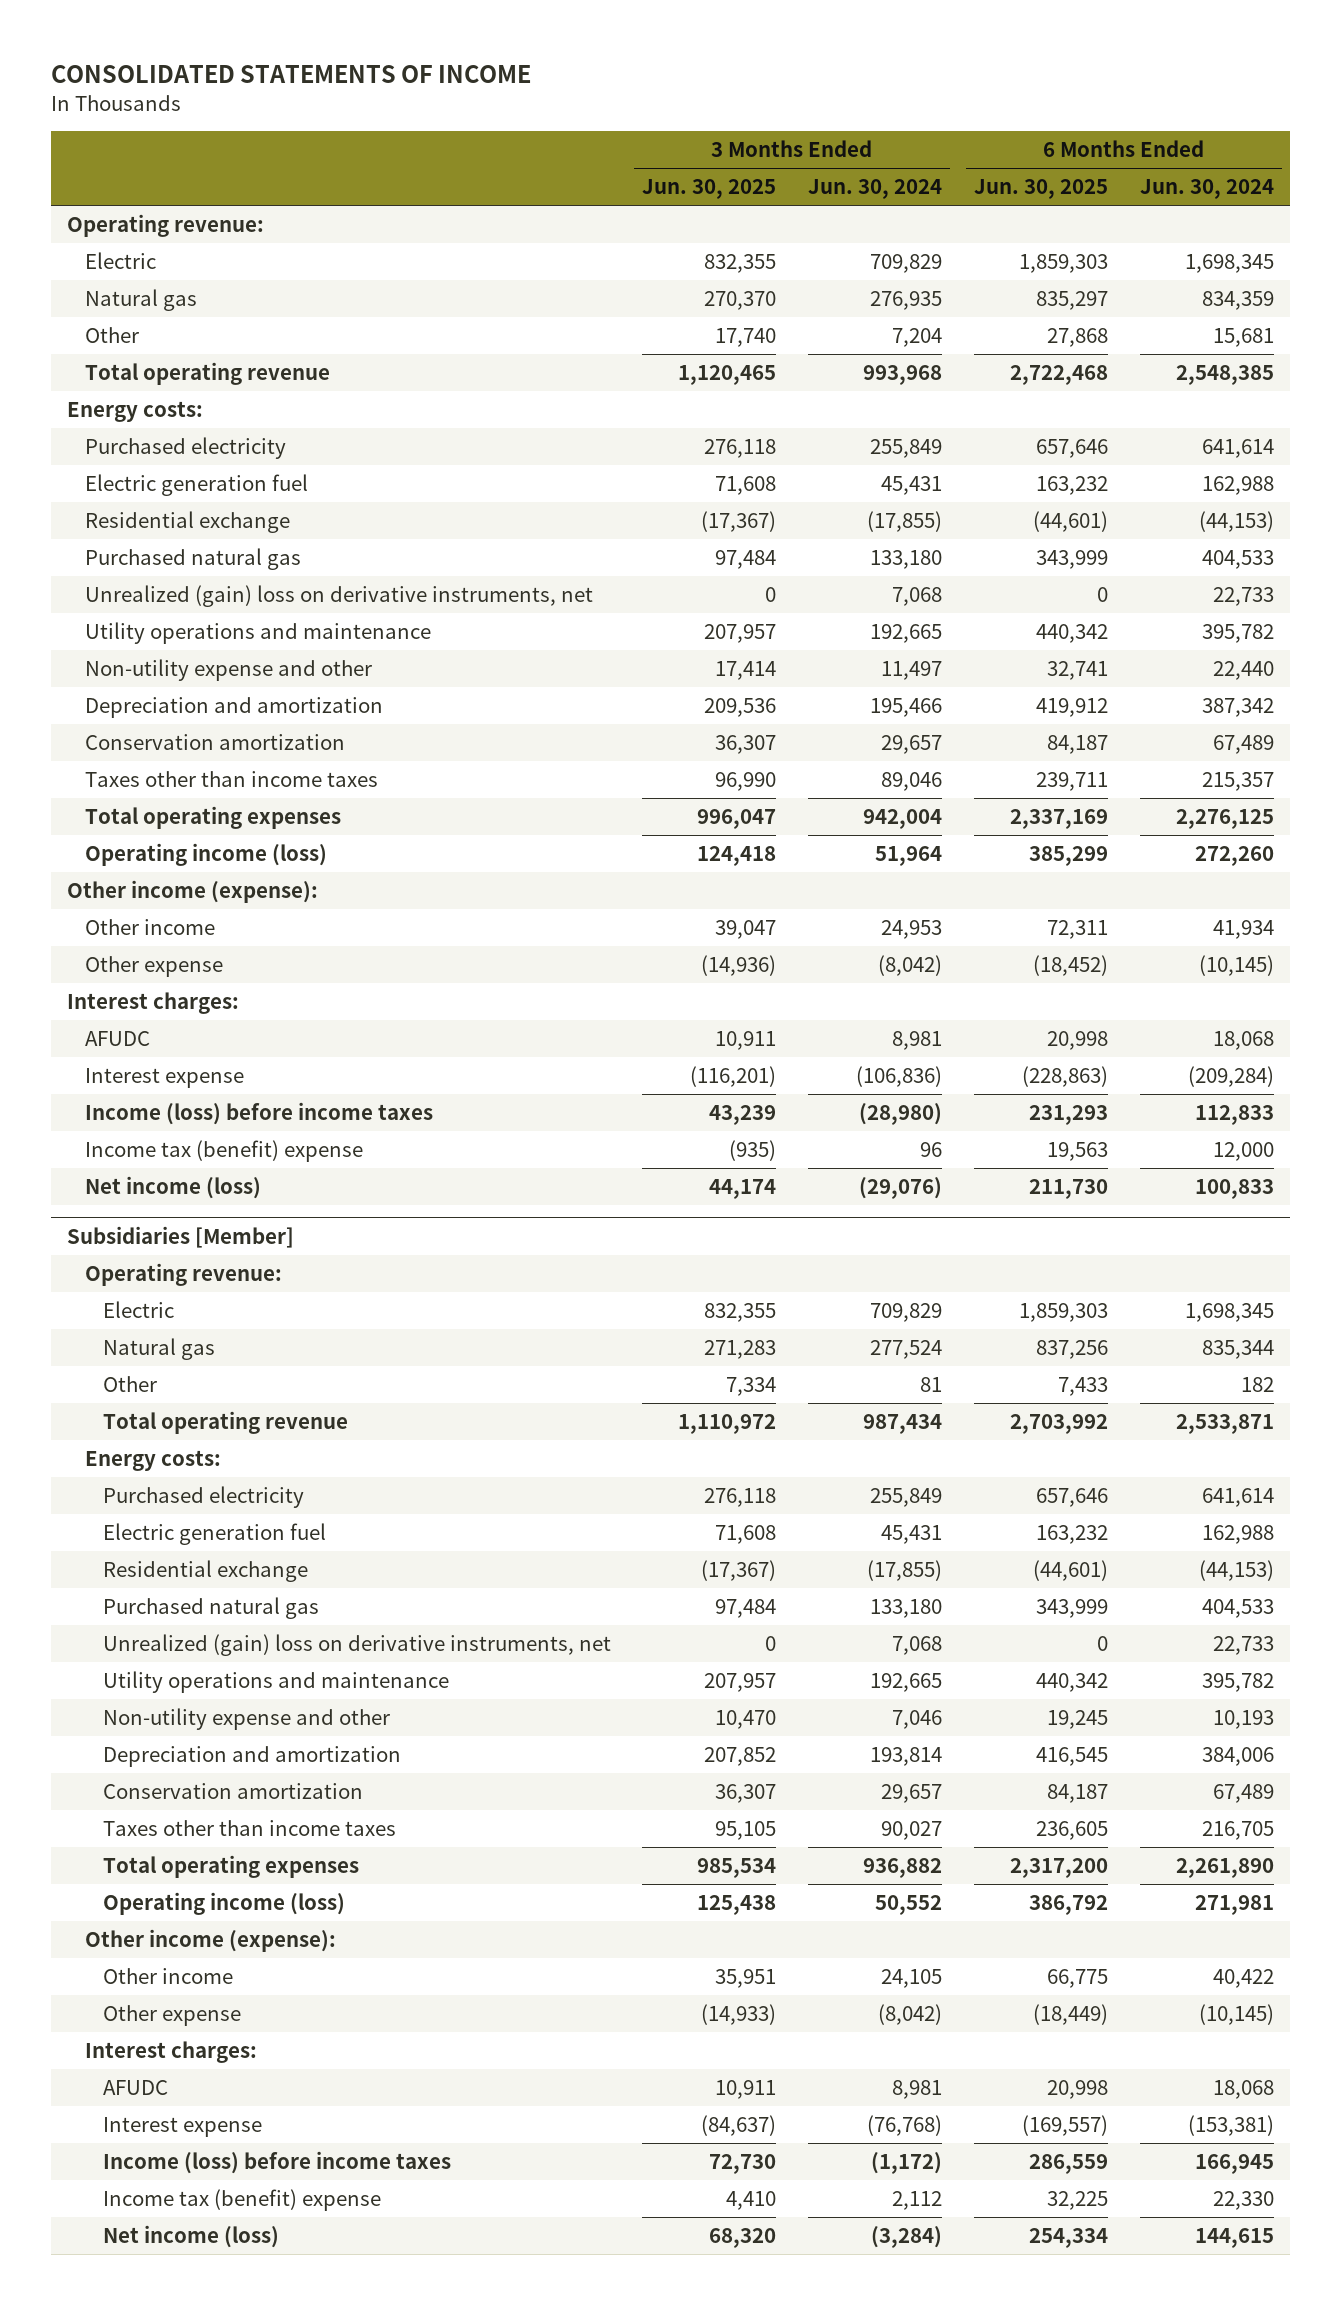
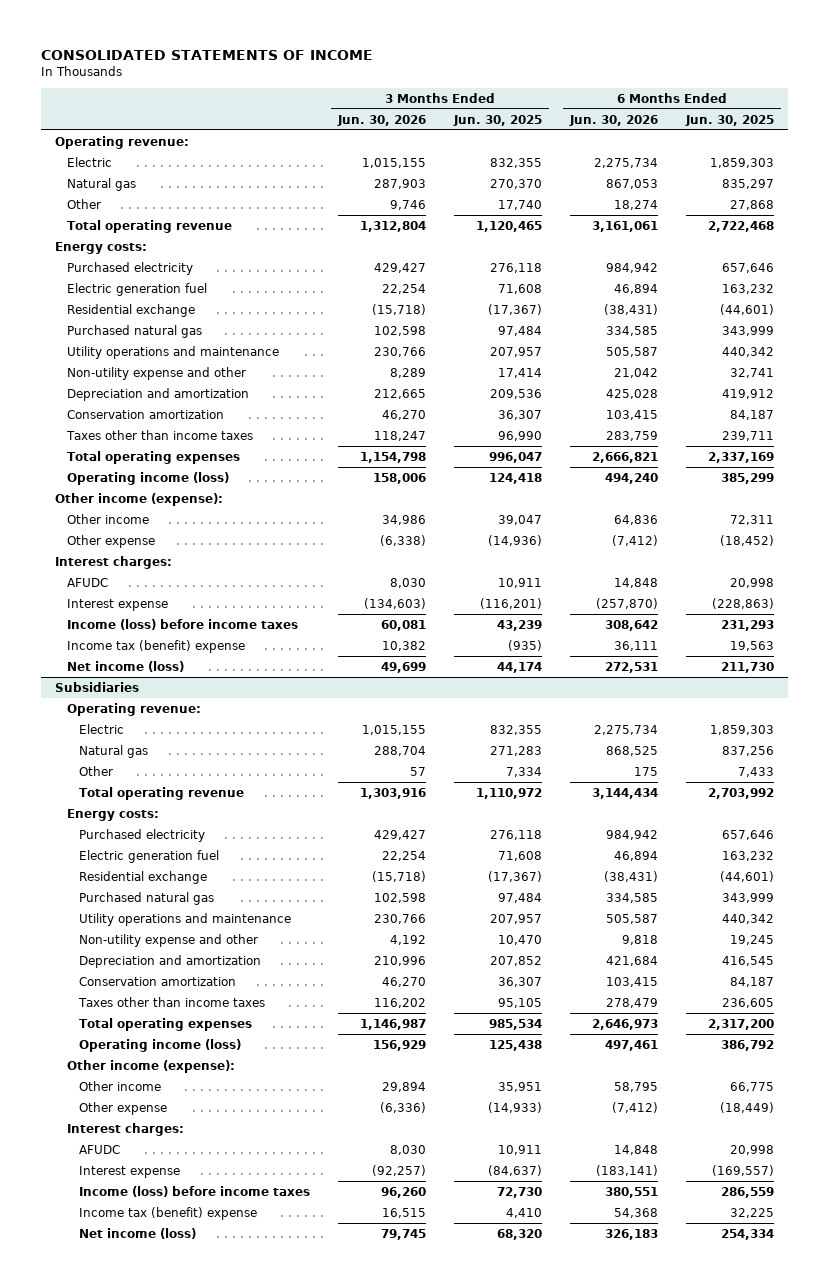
- | 3 Months Ended Jun. 30, 2025 | 3 Months Ended Jun. 30, 2024 | 6 Months Ended Jun. 30, 2025 | 6 Months Ended Jun. 30, 2024
+ | 3 Months Ended Jun. 30, 2026 | 3 Months Ended Jun. 30, 2025 | 6 Months Ended Jun. 30, 2026 | 6 Months Ended Jun. 30, 2025
- Unrealized (gain) loss on derivative instruments, net | 0 | 7,068 | 0 | 22,733
- Subsidiaries [Member]
+ Subsidiaries
- Unrealized (gain) loss on derivative instruments, net | 0 | 7,068 | 0 | 22,733

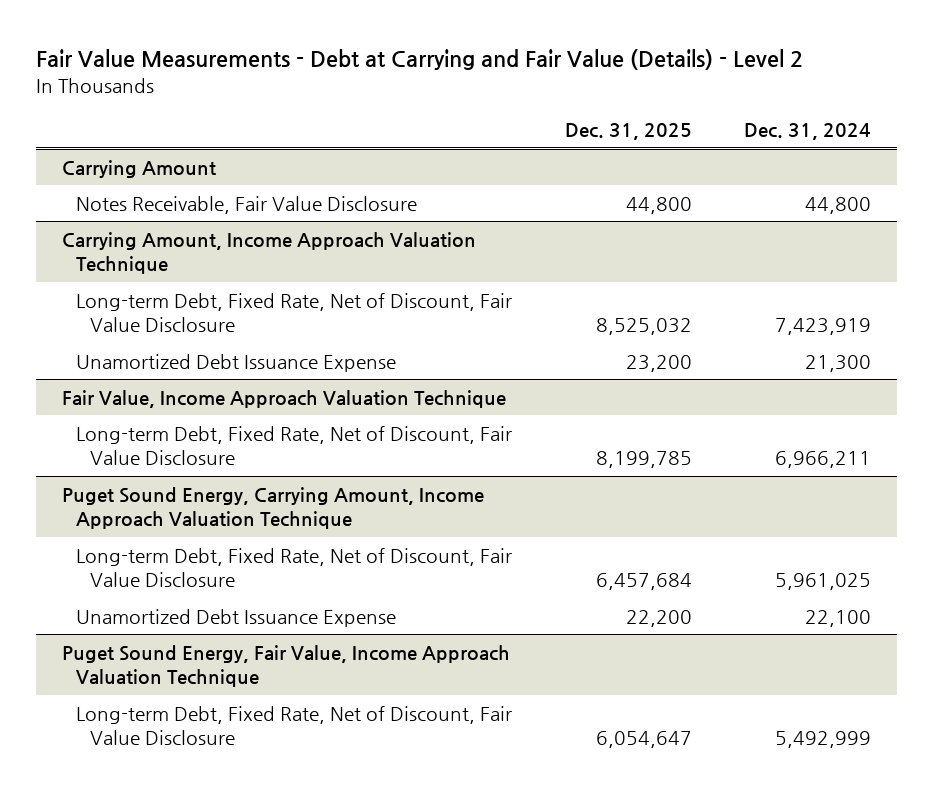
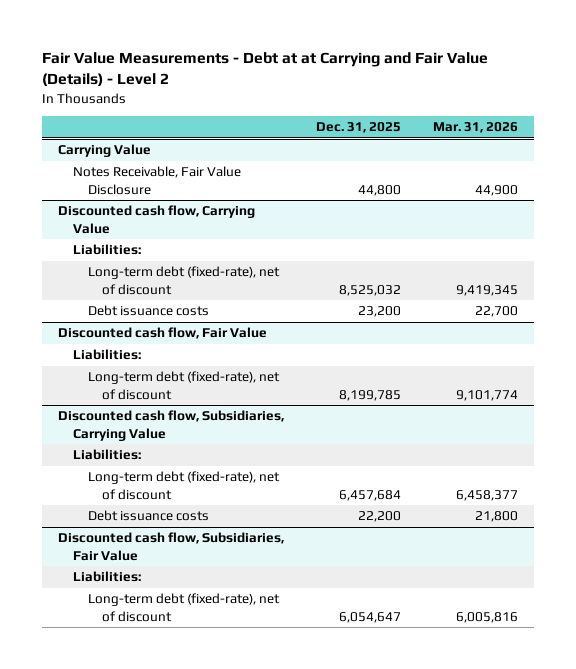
- Fair Value Measurements - Debt at Carrying and Fair Value (Details) - Level 2
+ Fair Value Measurements - Debt at at Carrying and Fair Value (Details) - Level 2
- | Dec. 31, 2025 | Dec. 31, 2024
+ | Dec. 31, 2025 | Mar. 31, 2026
- Carrying Amount
+ Carrying Value
- Carrying Amount, Income Approach Valuation Technique
- Long-term Debt, Fixed Rate, Net of Discount, Fair Value Disclosure | 8,525,032 | 7,423,919
- Unamortized Debt Issuance Expense | 23,200 | 21,300
- Fair Value, Income Approach Valuation Technique
- Long-term Debt, Fixed Rate, Net of Discount, Fair Value Disclosure | 8,199,785 | 6,966,211
- Puget Sound Energy, Carrying Amount, Income Approach Valuation Technique
- Long-term Debt, Fixed Rate, Net of Discount, Fair Value Disclosure | 6,457,684 | 5,961,025
- Unamortized Debt Issuance Expense | 22,200 | 22,100
- Puget Sound Energy, Fair Value, Income Approach Valuation Technique
- Long-term Debt, Fixed Rate, Net of Discount, Fair Value Disclosure | 6,054,647 | 5,492,999
+ Discounted cash flow, Carrying Value
+ Liabilities:
+ Long-term debt (fixed-rate), net of discount | 8,525,032 | 9,419,345
+ Debt issuance costs | 23,200 | 22,700
+ Discounted cash flow, Fair Value
+ Liabilities:
+ Long-term debt (fixed-rate), net of discount | 8,199,785 | 9,101,774
+ Discounted cash flow, Subsidiaries, Carrying Value
+ Liabilities:
+ Long-term debt (fixed-rate), net of discount | 6,457,684 | 6,458,377
+ Debt issuance costs | 22,200 | 21,800
+ Discounted cash flow, Subsidiaries, Fair Value
+ Liabilities:
+ Long-term debt (fixed-rate), net of discount | 6,054,647 | 6,005,816

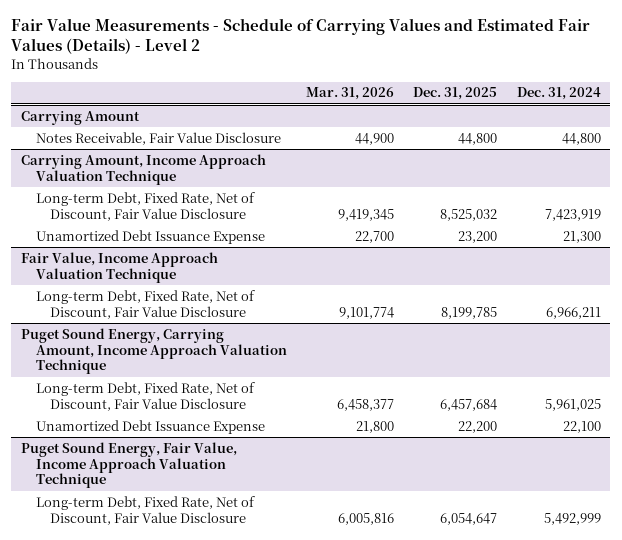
- Fair Value Measurements - Debt at at Carrying and Fair Value (Details) - Level 2
+ Fair Value Measurements - Schedule of Carrying Values and Estimated Fair Values (Details) - Level 2
- | Dec. 31, 2025 | Mar. 31, 2026
+ | Mar. 31, 2026 | Dec. 31, 2025 | Dec. 31, 2024
- Carrying Value
+ Carrying Amount
- Discounted cash flow, Carrying Value
- Liabilities:
- Long-term debt (fixed-rate), net of discount | 8,525,032 | 9,419,345
- Debt issuance costs | 23,200 | 22,700
- Discounted cash flow, Fair Value
- Liabilities:
- Long-term debt (fixed-rate), net of discount | 8,199,785 | 9,101,774
- Discounted cash flow, Subsidiaries, Carrying Value
- Liabilities:
- Long-term debt (fixed-rate), net of discount | 6,457,684 | 6,458,377
- Debt issuance costs | 22,200 | 21,800
- Discounted cash flow, Subsidiaries, Fair Value
- Liabilities:
- Long-term debt (fixed-rate), net of discount | 6,054,647 | 6,005,816
+ Carrying Amount, Income Approach Valuation Technique
+ Long-term Debt, Fixed Rate, Net of Discount, Fair Value Disclosure | 9,419,345 | 8,525,032 | 7,423,919
+ Unamortized Debt Issuance Expense | 22,700 | 23,200 | 21,300
+ Fair Value, Income Approach Valuation Technique
+ Long-term Debt, Fixed Rate, Net of Discount, Fair Value Disclosure | 9,101,774 | 8,199,785 | 6,966,211
+ Puget Sound Energy, Carrying Amount, Income Approach Valuation Technique
+ Long-term Debt, Fixed Rate, Net of Discount, Fair Value Disclosure | 6,458,377 | 6,457,684 | 5,961,025
+ Unamortized Debt Issuance Expense | 21,800 | 22,200 | 22,100
+ Puget Sound Energy, Fair Value, Income Approach Valuation Technique
+ Long-term Debt, Fixed Rate, Net of Discount, Fair Value Disclosure | 6,005,816 | 6,054,647 | 5,492,999

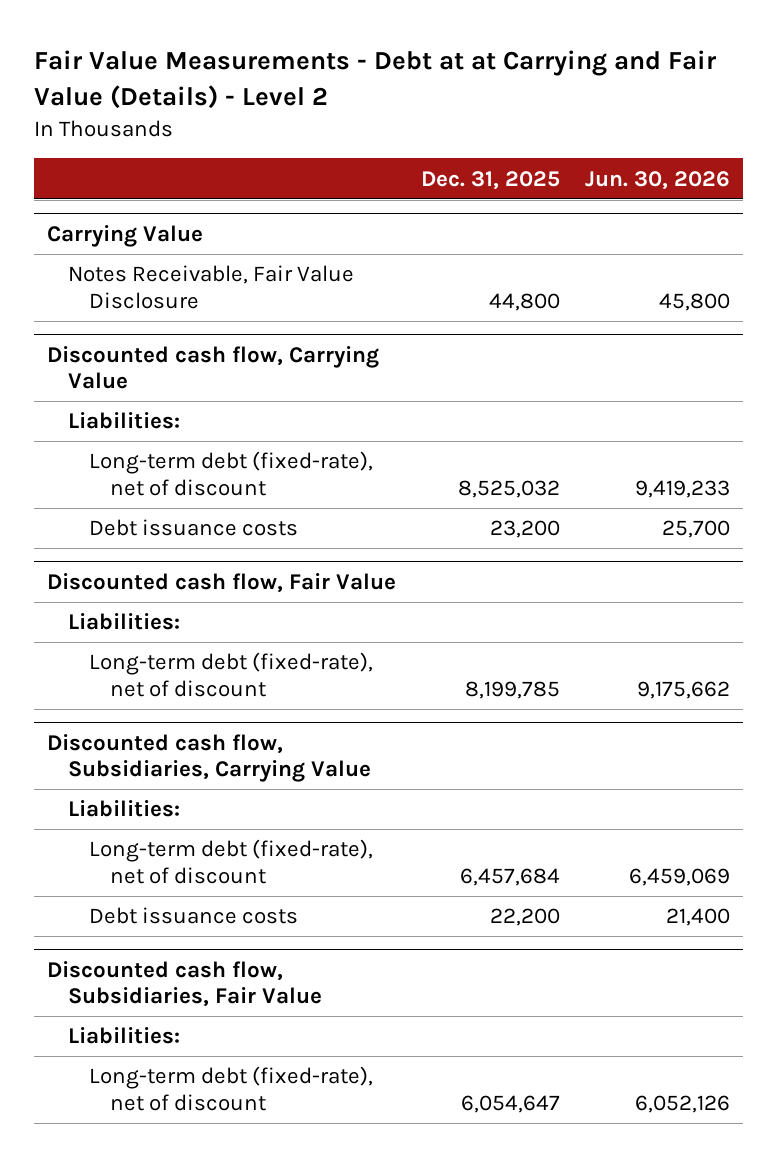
- Fair Value Measurements - Schedule of Carrying Values and Estimated Fair Values (Details) - Level 2
+ Fair Value Measurements - Debt at at Carrying and Fair Value (Details) - Level 2
- | Mar. 31, 2026 | Dec. 31, 2025 | Dec. 31, 2024
+ | Dec. 31, 2025 | Jun. 30, 2026
- Carrying Amount
+ Carrying Value
- Carrying Amount, Income Approach Valuation Technique
- Long-term Debt, Fixed Rate, Net of Discount, Fair Value Disclosure | 9,419,345 | 8,525,032 | 7,423,919
- Unamortized Debt Issuance Expense | 22,700 | 23,200 | 21,300
- Fair Value, Income Approach Valuation Technique
- Long-term Debt, Fixed Rate, Net of Discount, Fair Value Disclosure | 9,101,774 | 8,199,785 | 6,966,211
- Puget Sound Energy, Carrying Amount, Income Approach Valuation Technique
- Long-term Debt, Fixed Rate, Net of Discount, Fair Value Disclosure | 6,458,377 | 6,457,684 | 5,961,025
- Unamortized Debt Issuance Expense | 21,800 | 22,200 | 22,100
- Puget Sound Energy, Fair Value, Income Approach Valuation Technique
- Long-term Debt, Fixed Rate, Net of Discount, Fair Value Disclosure | 6,005,816 | 6,054,647 | 5,492,999
+ Discounted cash flow, Carrying Value
+ Liabilities:
+ Long-term debt (fixed-rate), net of discount | 8,525,032 | 9,419,233
+ Debt issuance costs | 23,200 | 25,700
+ Discounted cash flow, Fair Value
+ Liabilities:
+ Long-term debt (fixed-rate), net of discount | 8,199,785 | 9,175,662
+ Discounted cash flow, Subsidiaries, Carrying Value
+ Liabilities:
+ Long-term debt (fixed-rate), net of discount | 6,457,684 | 6,459,069
+ Debt issuance costs | 22,200 | 21,400
+ Discounted cash flow, Subsidiaries, Fair Value
+ Liabilities:
+ Long-term debt (fixed-rate), net of discount | 6,054,647 | 6,052,126

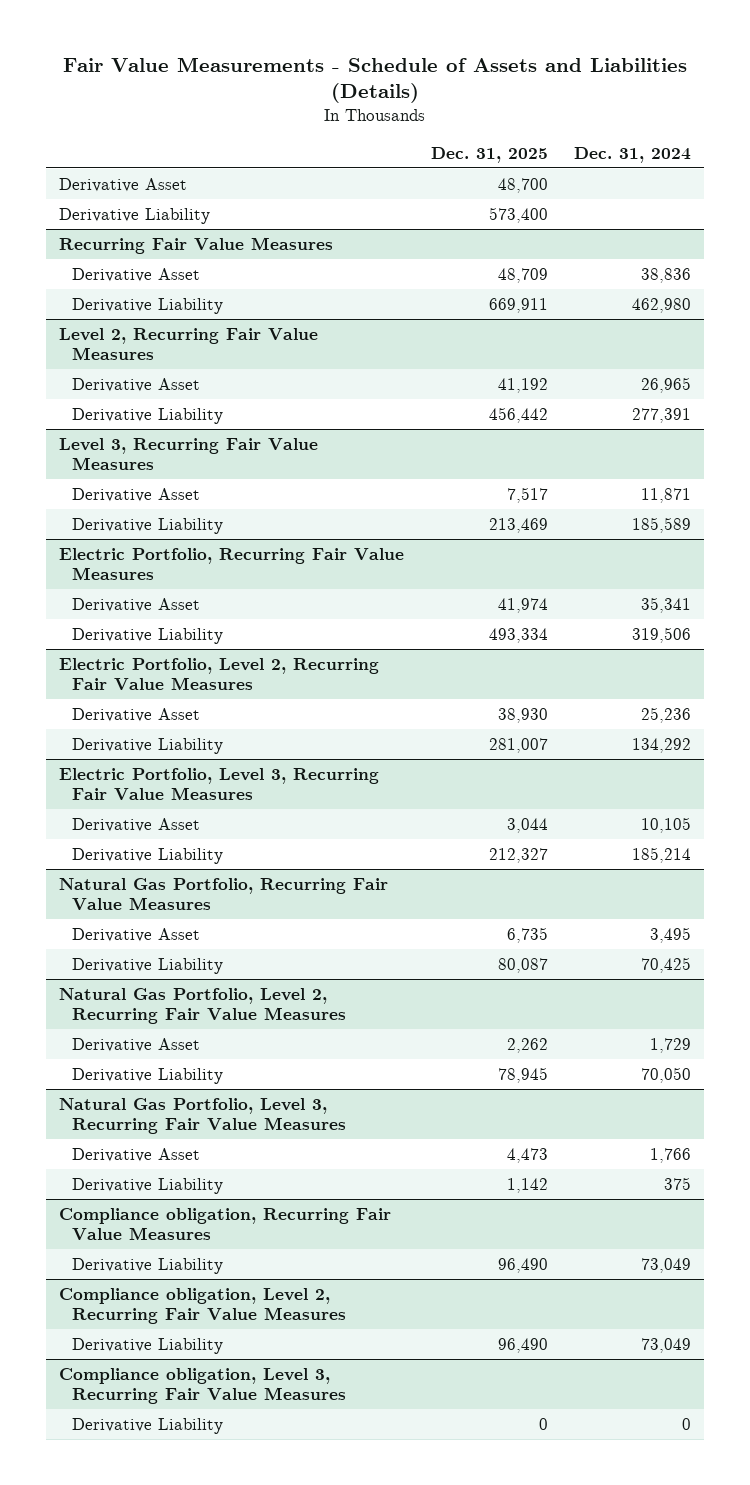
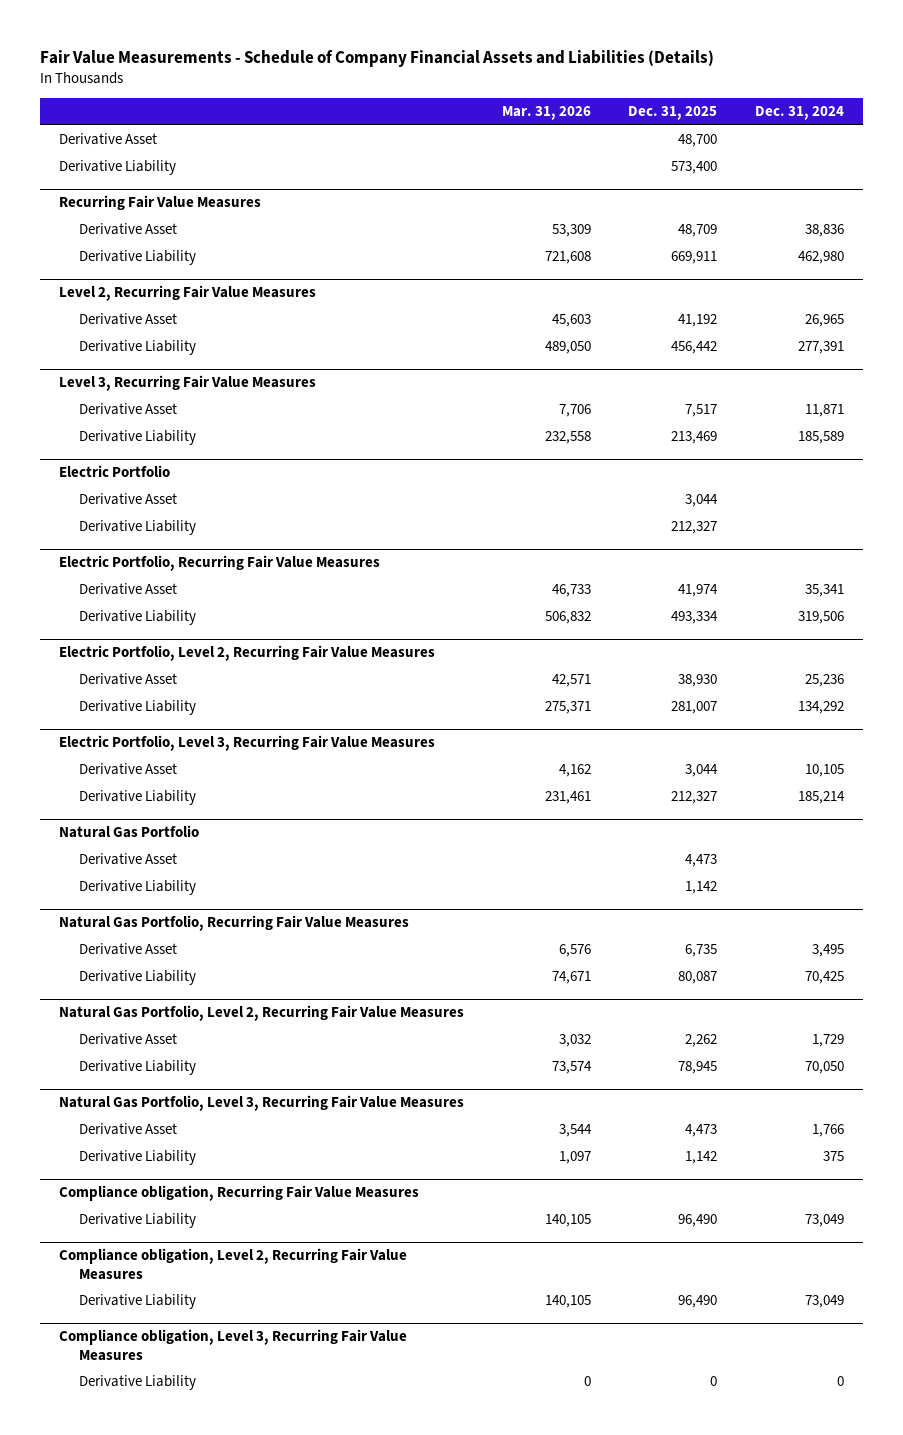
- Fair Value Measurements - Schedule of Assets and Liabilities (Details)
+ Fair Value Measurements - Schedule of Company Financial Assets and Liabilities (Details)
- | Dec. 31, 2025 | Dec. 31, 2024
+ | Mar. 31, 2026 | Dec. 31, 2025 | Dec. 31, 2024
+ Electric Portfolio
+ Derivative Asset | | 3,044 |
+ Derivative Liability | | 212,327 |
+ Natural Gas Portfolio
+ Derivative Asset | | 4,473 |
+ Derivative Liability | | 1,142 |

